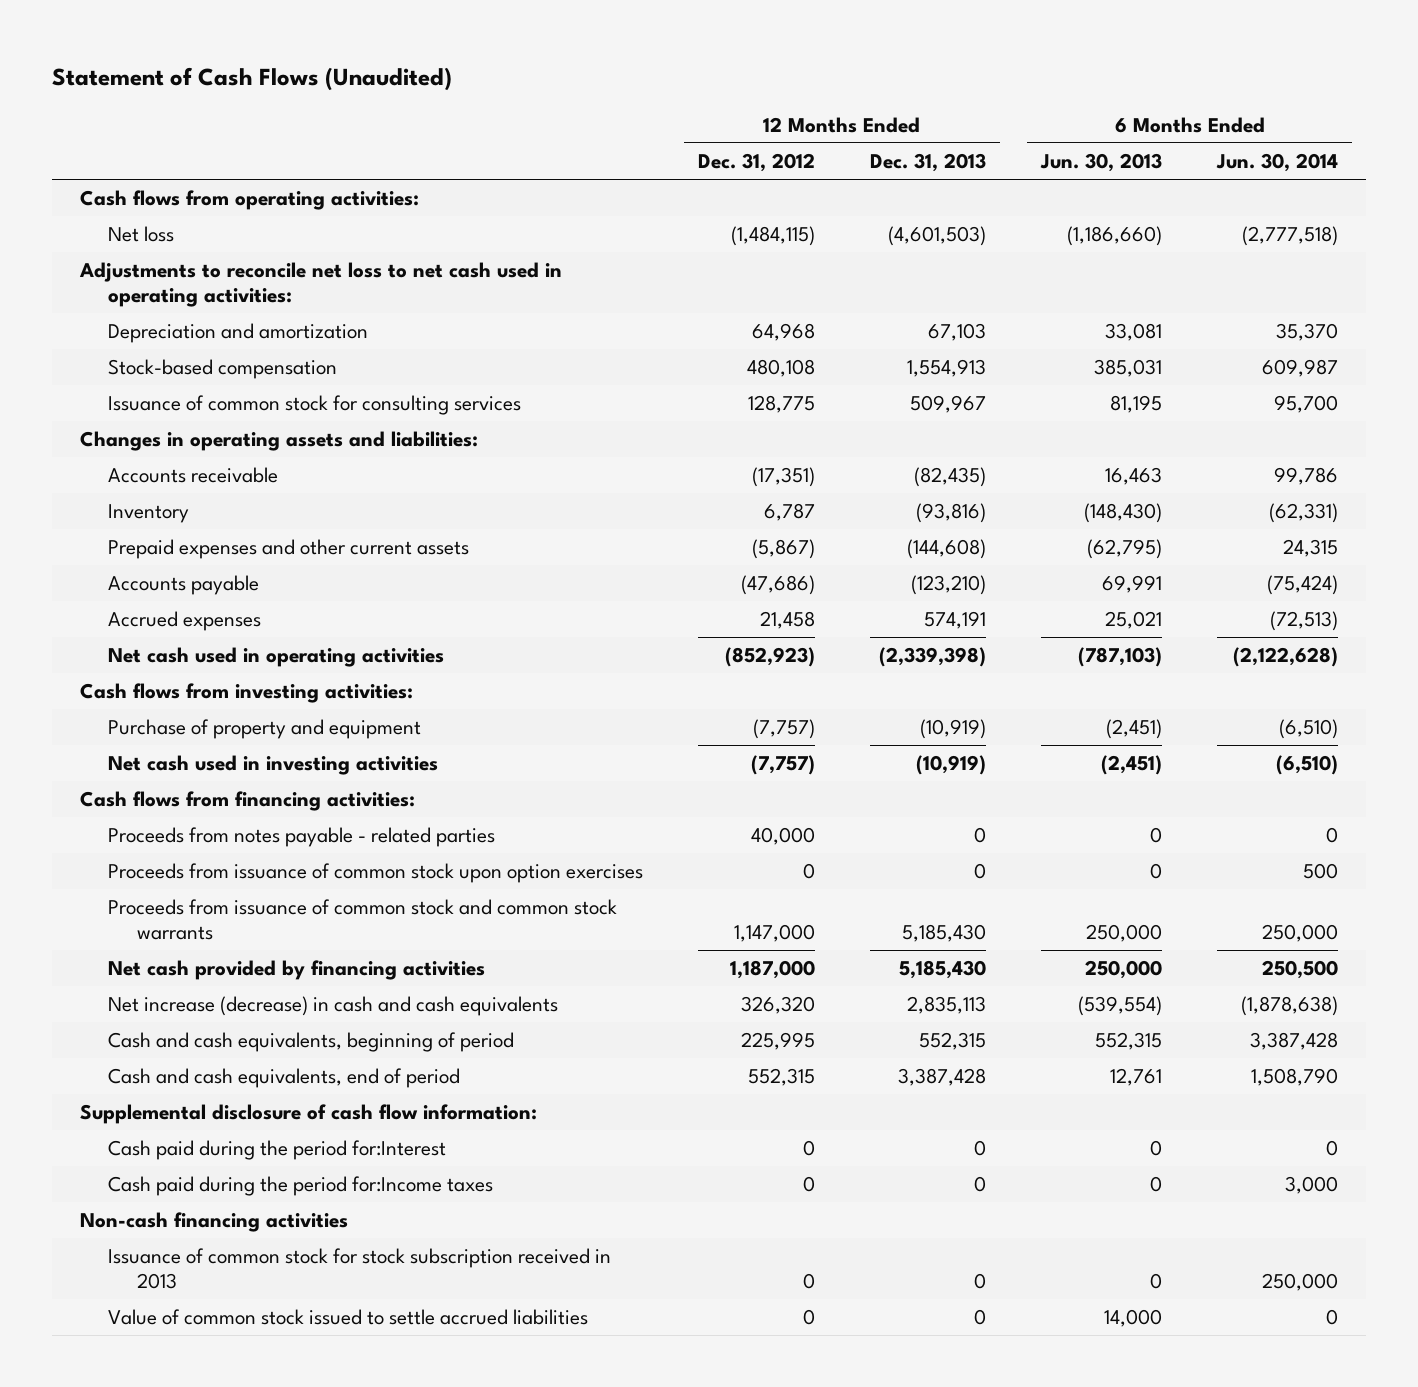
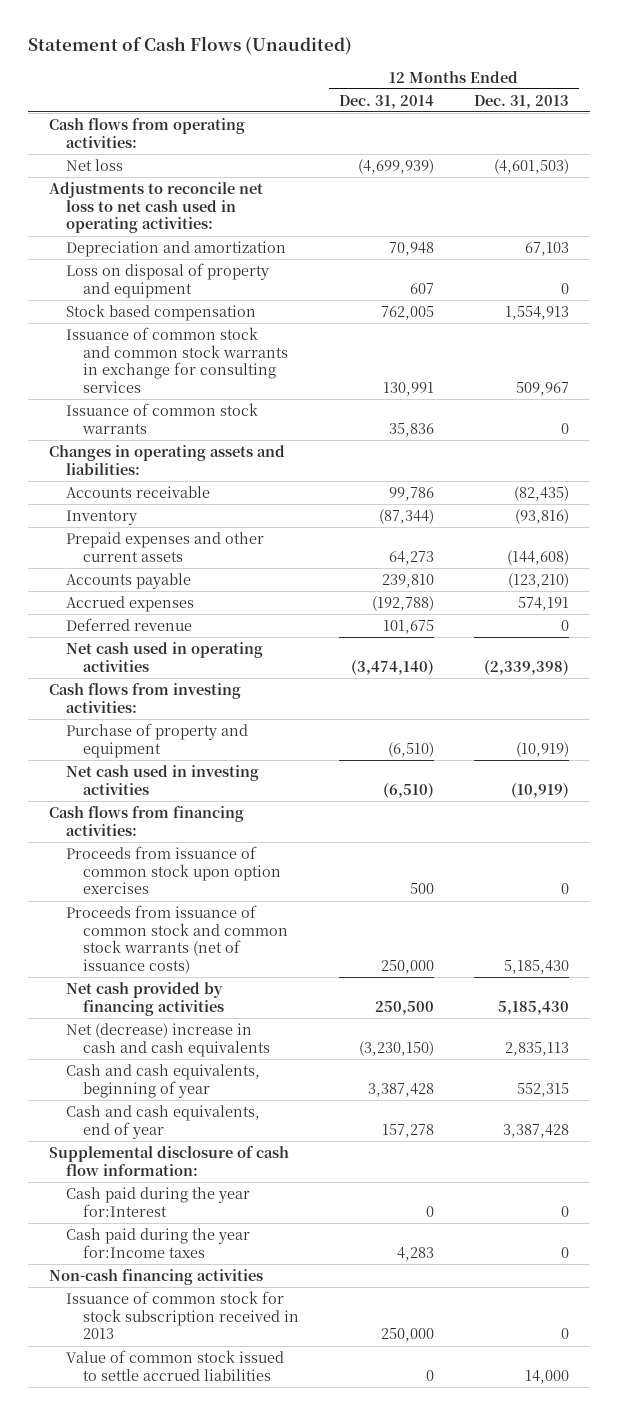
- | 12 Months Ended Dec. 31, 2012 | 12 Months Ended Dec. 31, 2013 | 6 Months Ended Jun. 30, 2013 | 6 Months Ended Jun. 30, 2014
+ | 12 Months Ended Dec. 31, 2014 | 12 Months Ended Dec. 31, 2013
- Stock-based compensation | 480,108 | 1,554,913 | 385,031 | 609,987
- Issuance of common stock for consulting services | 128,775 | 509,967 | 81,195 | 95,700
+ Loss on disposal of property and equipment | 607 | 0
+ Stock based compensation | 762,005 | 1,554,913
+ Issuance of common stock and common stock warrants in exchange for consulting services | 130,991 | 509,967
+ Issuance of common stock warrants | 35,836 | 0
+ Deferred revenue | 101,675 | 0
- Proceeds from notes payable - related parties | 40,000 | 0 | 0 | 0
- Proceeds from issuance of common stock and common stock warrants | 1,147,000 | 5,185,430 | 250,000 | 250,000
+ Proceeds from issuance of common stock and common stock warrants (net of issuance costs) | 250,000 | 5,185,430
- Net increase (decrease) in cash and cash equivalents | 326,320 | 2,835,113 | (539,554) | (1,878,638)
- Cash and cash equivalents, beginning of period | 225,995 | 552,315 | 552,315 | 3,387,428
- Cash and cash equivalents, end of period | 552,315 | 3,387,428 | 12,761 | 1,508,790
+ Net (decrease) increase in cash and cash equivalents | (3,230,150) | 2,835,113
+ Cash and cash equivalents, beginning of year | 3,387,428 | 552,315
+ Cash and cash equivalents, end of year | 157,278 | 3,387,428
- Cash paid during the period for:Interest | 0 | 0 | 0 | 0
- Cash paid during the period for:Income taxes | 0 | 0 | 0 | 3,000
+ Cash paid during the year for:Interest | 0 | 0
+ Cash paid during the year for:Income taxes | 4,283 | 0
- Value of common stock issued to settle accrued liabilities | 0 | 0 | 14,000 | 0
+ Value of common stock issued to settle accrued liabilities | 0 | 14,000

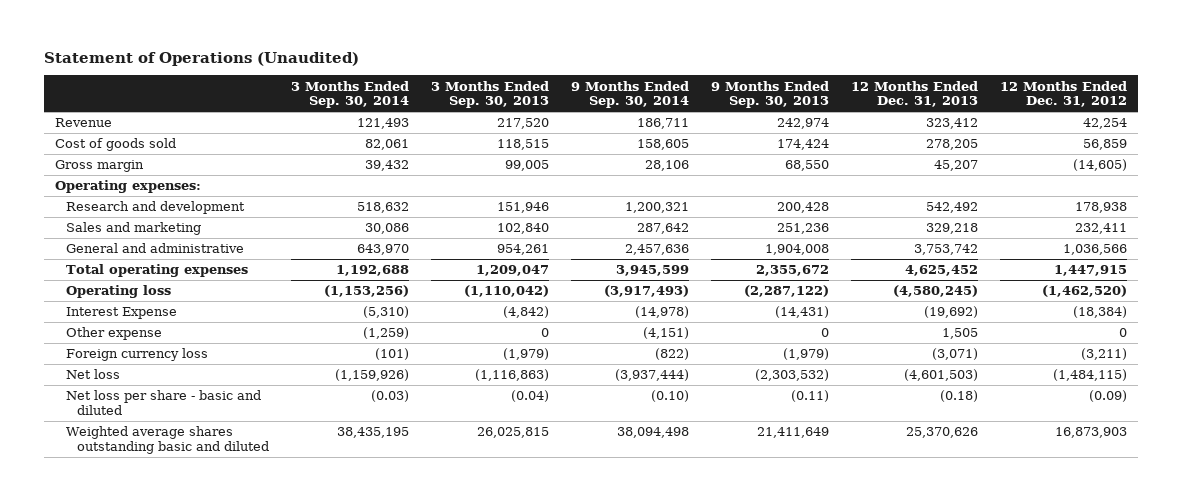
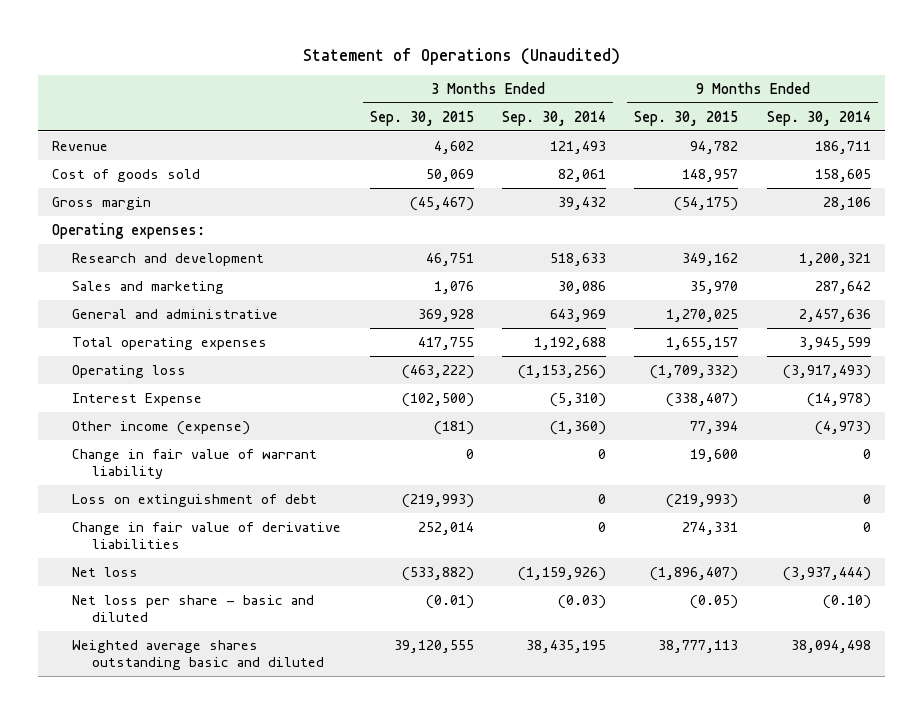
- | 3 Months Ended Sep. 30, 2014 | 3 Months Ended Sep. 30, 2013 | 9 Months Ended Sep. 30, 2014 | 9 Months Ended Sep. 30, 2013 | 12 Months Ended Dec. 31, 2013 | 12 Months Ended Dec. 31, 2012
+ | 3 Months Ended Sep. 30, 2015 | 3 Months Ended Sep. 30, 2014 | 9 Months Ended Sep. 30, 2015 | 9 Months Ended Sep. 30, 2014
- Research and development | 518,632 | 151,946 | 1,200,321 | 200,428 | 542,492 | 178,938
+ Research and development | 46,751 | 518,633 | 349,162 | 1,200,321
- General and administrative | 643,970 | 954,261 | 2,457,636 | 1,904,008 | 3,753,742 | 1,036,566
+ General and administrative | 369,928 | 643,969 | 1,270,025 | 2,457,636
- Other expense | (1,259) | 0 | (4,151) | 0 | 1,505 | 0
- Foreign currency loss | (101) | (1,979) | (822) | (1,979) | (3,071) | (3,211)
+ Other income (expense) | (181) | (1,360) | 77,394 | (4,973)
+ Change in fair value of warrant liability | 0 | 0 | 19,600 | 0
+ Loss on extinguishment of debt | (219,993) | 0 | (219,993) | 0
+ Change in fair value of derivative liabilities | 252,014 | 0 | 274,331 | 0

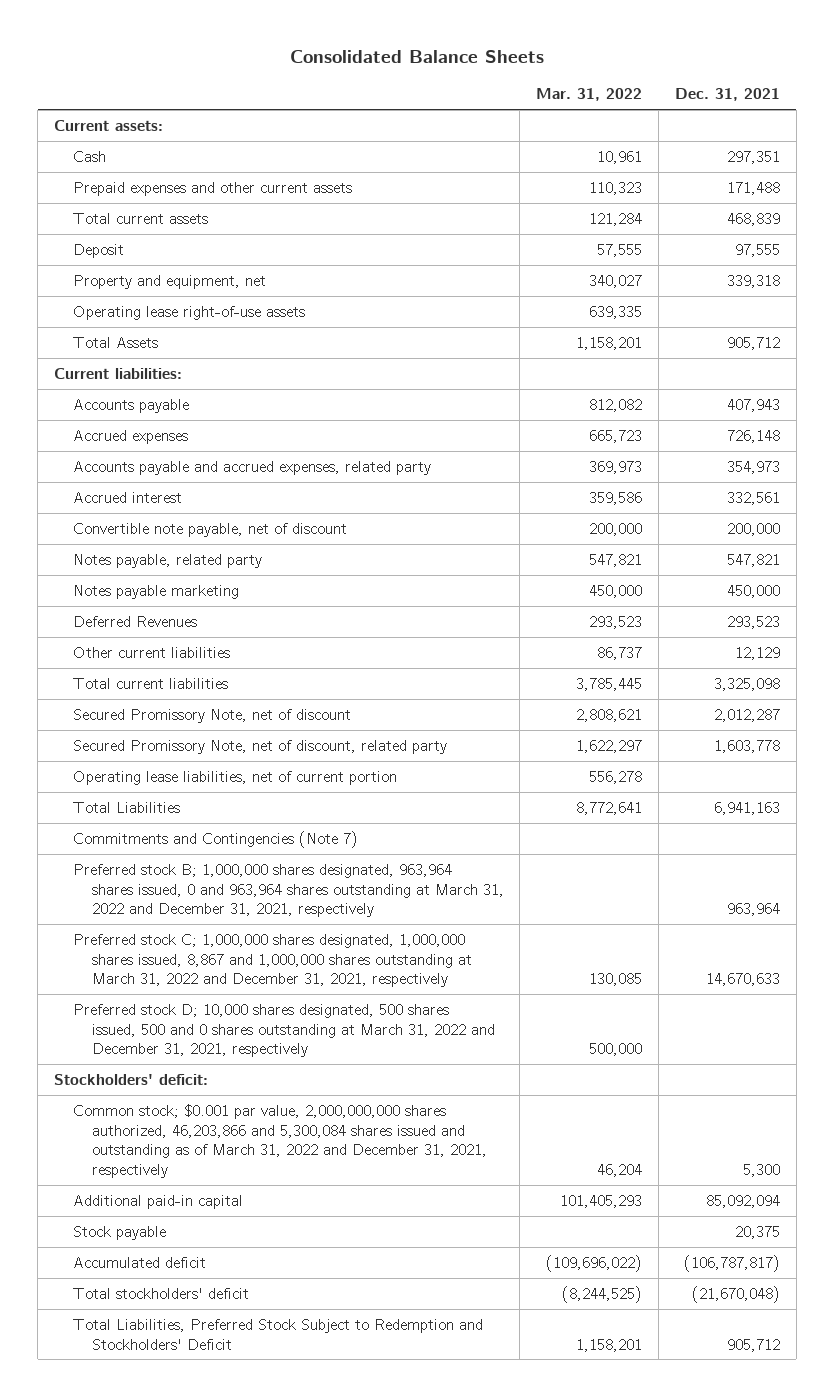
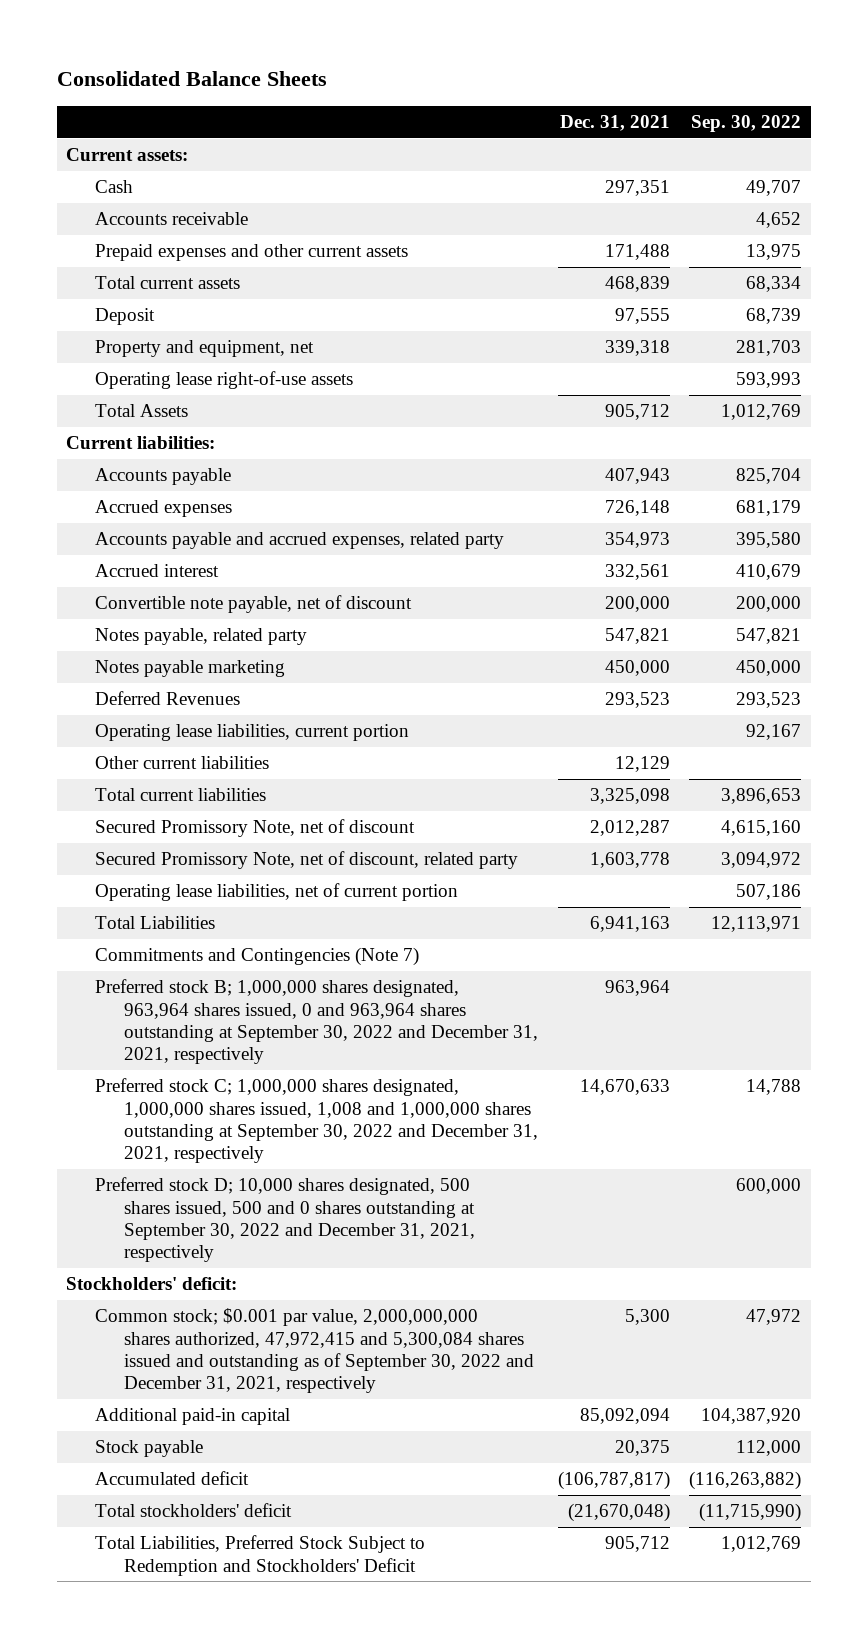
- | Mar. 31, 2022 | Dec. 31, 2021
+ | Dec. 31, 2021 | Sep. 30, 2022
+ Accounts receivable | | 4,652
+ Operating lease liabilities, current portion | | 92,167
- Preferred stock B; 1,000,000 shares designated, 963,964 shares issued, 0 and 963,964 shares outstanding at March 31, 2022 and December 31, 2021, respectively | | 963,964
- Preferred stock C; 1,000,000 shares designated, 1,000,000 shares issued, 8,867 and 1,000,000 shares outstanding at March 31, 2022 and December 31, 2021, respectively | 130,085 | 14,670,633
- Preferred stock D; 10,000 shares designated, 500 shares issued, 500 and 0 shares outstanding at March 31, 2022 and December 31, 2021, respectively | 500,000 |
+ Preferred stock B; 1,000,000 shares designated, 963,964 shares issued, 0 and 963,964 shares outstanding at September 30, 2022 and December 31, 2021, respectively | 963,964 |
+ Preferred stock C; 1,000,000 shares designated, 1,000,000 shares issued, 1,008 and 1,000,000 shares outstanding at September 30, 2022 and December 31, 2021, respectively | 14,670,633 | 14,788
+ Preferred stock D; 10,000 shares designated, 500 shares issued, 500 and 0 shares outstanding at September 30, 2022 and December 31, 2021, respectively | | 600,000
- Common stock; $0.001 par value, 2,000,000,000 shares authorized, 46,203,866 and 5,300,084 shares issued and outstanding as of March 31, 2022 and December 31, 2021, respectively | 46,204 | 5,300
+ Common stock; $0.001 par value, 2,000,000,000 shares authorized, 47,972,415 and 5,300,084 shares issued and outstanding as of September 30, 2022 and December 31, 2021, respectively | 5,300 | 47,972

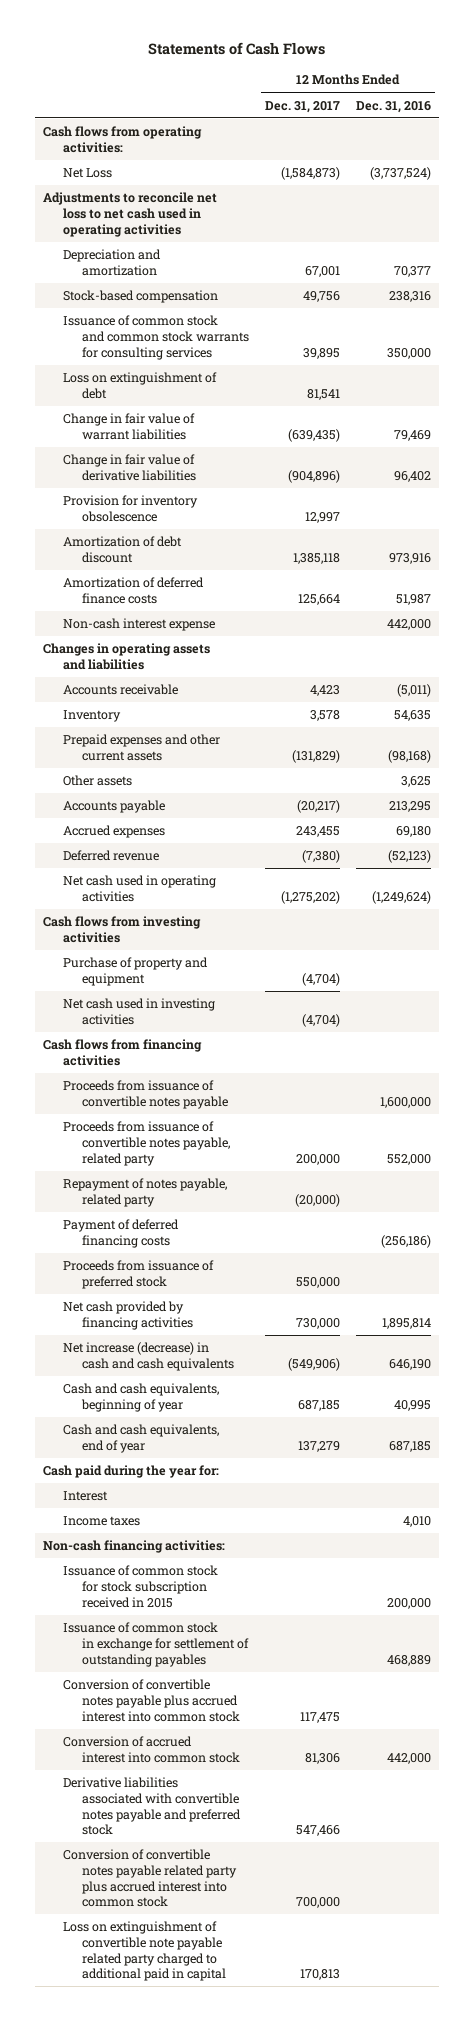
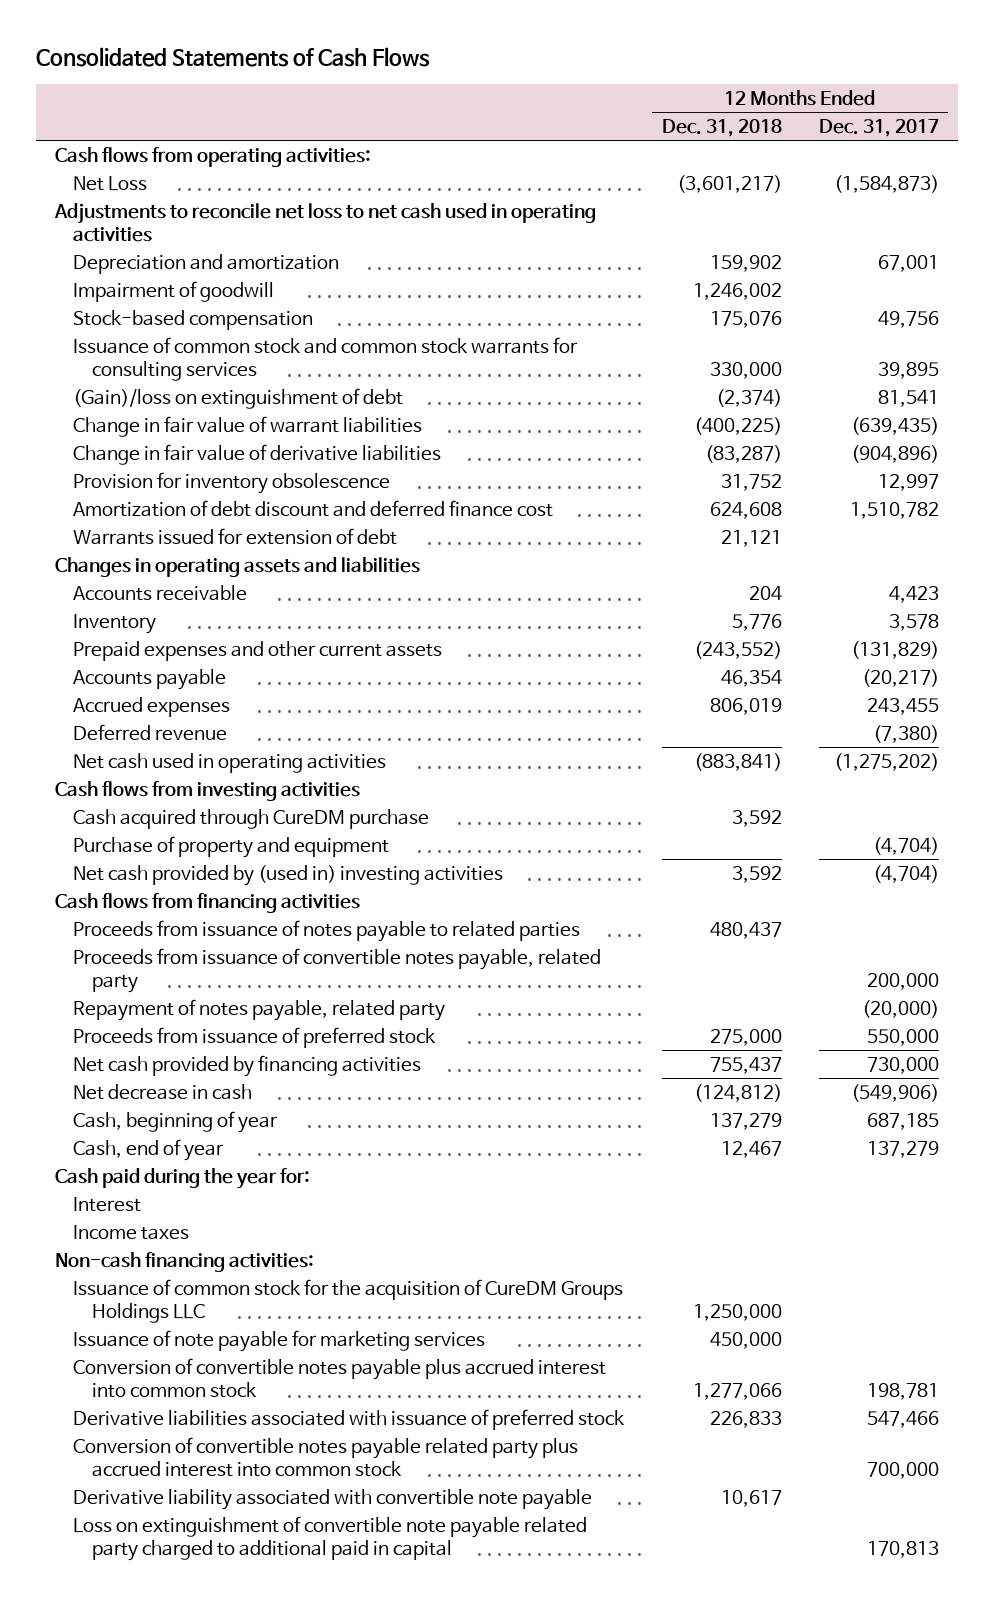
- Statements of Cash Flows
+ Consolidated Statements of Cash Flows
- | 12 Months Ended Dec. 31, 2017 | 12 Months Ended Dec. 31, 2016
+ | 12 Months Ended Dec. 31, 2018 | 12 Months Ended Dec. 31, 2017
+ Impairment of goodwill | 1,246,002 |
- Loss on extinguishment of debt | 81,541 |
+ (Gain)/loss on extinguishment of debt | (2,374) | 81,541
- Amortization of debt discount | 1,385,118 | 973,916
- Amortization of deferred finance costs | 125,664 | 51,987
- Non-cash interest expense | | 442,000
+ Amortization of debt discount and deferred finance cost | 624,608 | 1,510,782
+ Warrants issued for extension of debt | 21,121 |
- Other assets | | 3,625
+ Cash acquired through CureDM purchase | 3,592 |
- Net cash used in investing activities | (4,704) |
+ Net cash provided by (used in) investing activities | 3,592 | (4,704)
- Proceeds from issuance of convertible notes payable | | 1,600,000
+ Proceeds from issuance of notes payable to related parties | 480,437 |
- Payment of deferred financing costs | | (256,186)
- Net increase (decrease) in cash and cash equivalents | (549,906) | 646,190
- Cash and cash equivalents, beginning of year | 687,185 | 40,995
- Cash and cash equivalents, end of year | 137,279 | 687,185
+ Net decrease in cash | (124,812) | (549,906)
+ Cash, beginning of year | 137,279 | 687,185
+ Cash, end of year | 12,467 | 137,279
- Issuance of common stock for stock subscription received in 2015 | | 200,000
- Issuance of common stock in exchange for settlement of outstanding payables | | 468,889
- Conversion of convertible notes payable plus accrued interest into common stock | 117,475 |
- Conversion of accrued interest into common stock | 81,306 | 442,000
- Derivative liabilities associated with convertible notes payable and preferred stock | 547,466 |
+ Issuance of common stock for the acquisition of CureDM Groups Holdings LLC | 1,250,000 |
+ Issuance of note payable for marketing services | 450,000 |
+ Conversion of convertible notes payable plus accrued interest into common stock | 1,277,066 | 198,781
+ Derivative liabilities associated with issuance of preferred stock | 226,833 | 547,466
+ Derivative liability associated with convertible note payable | 10,617 |

